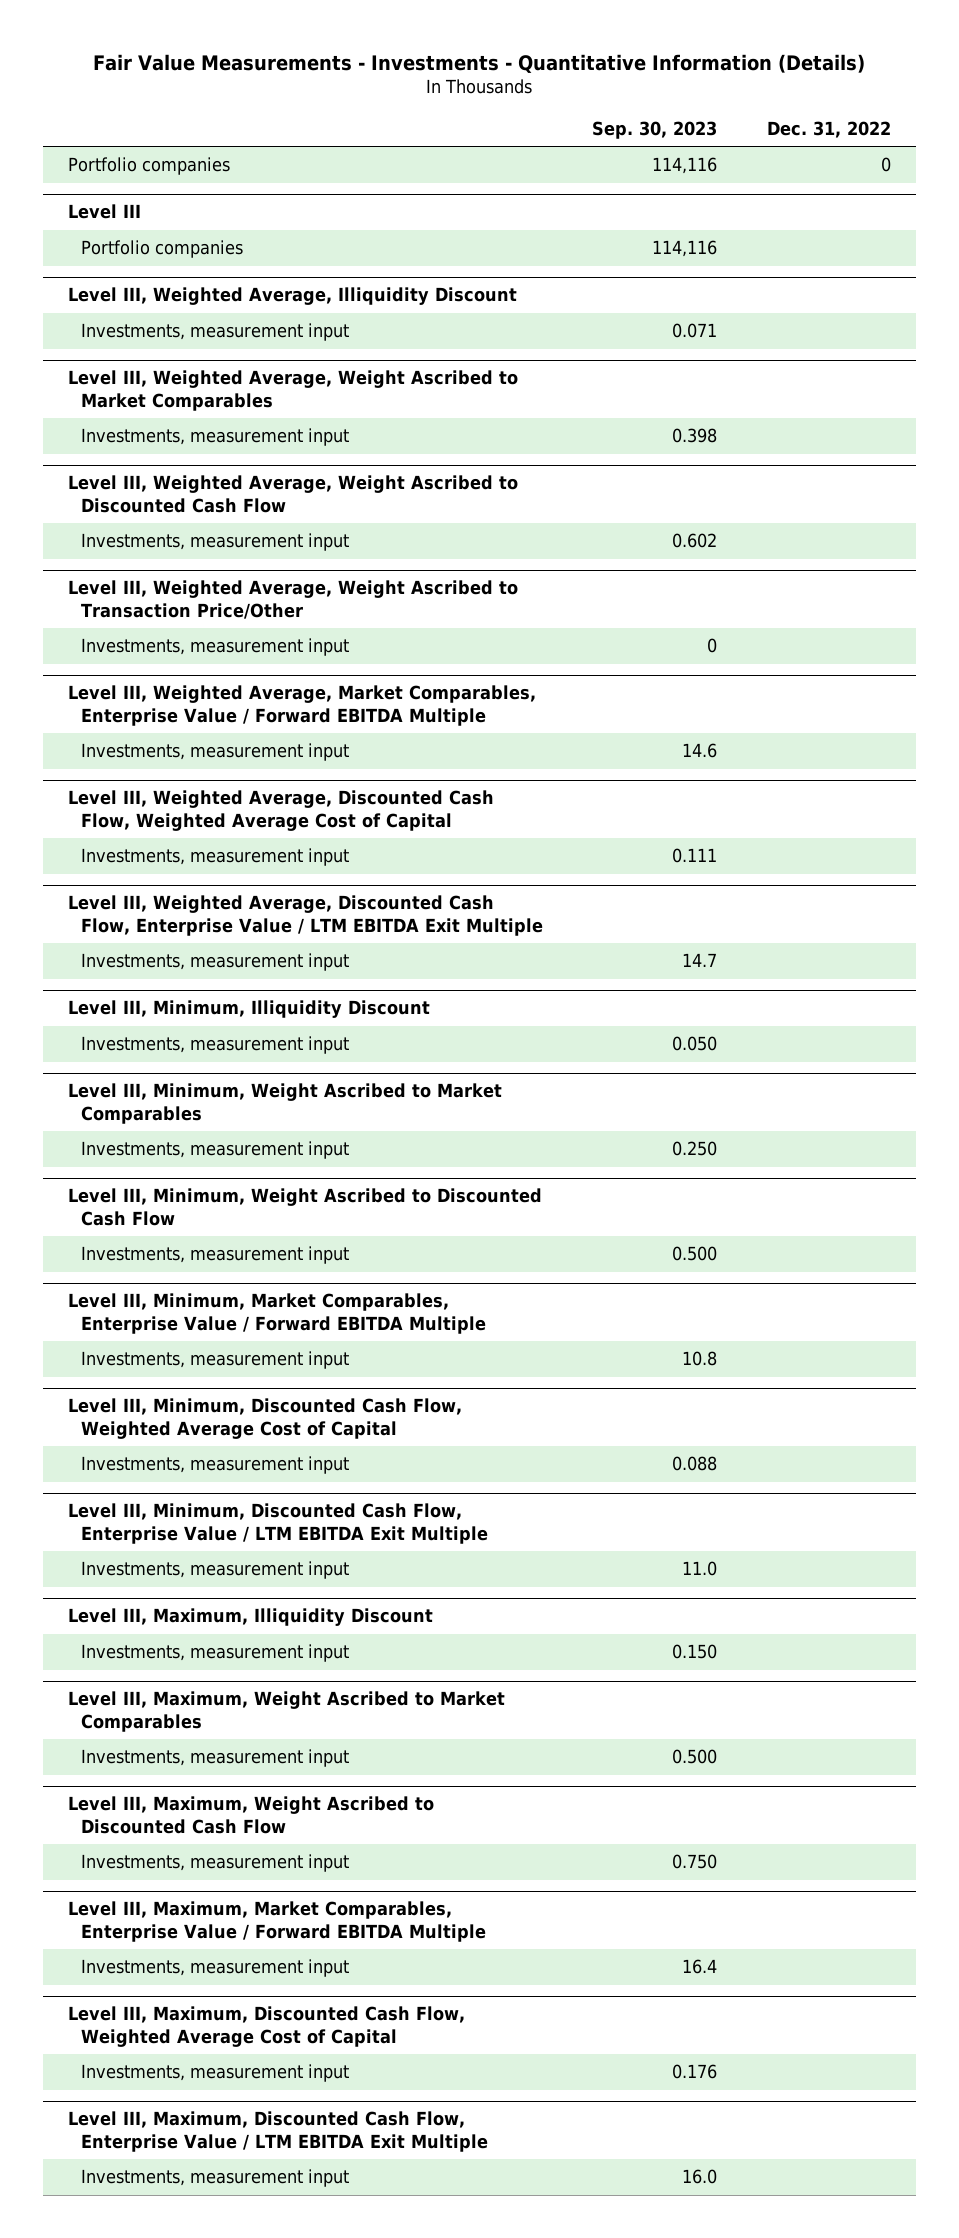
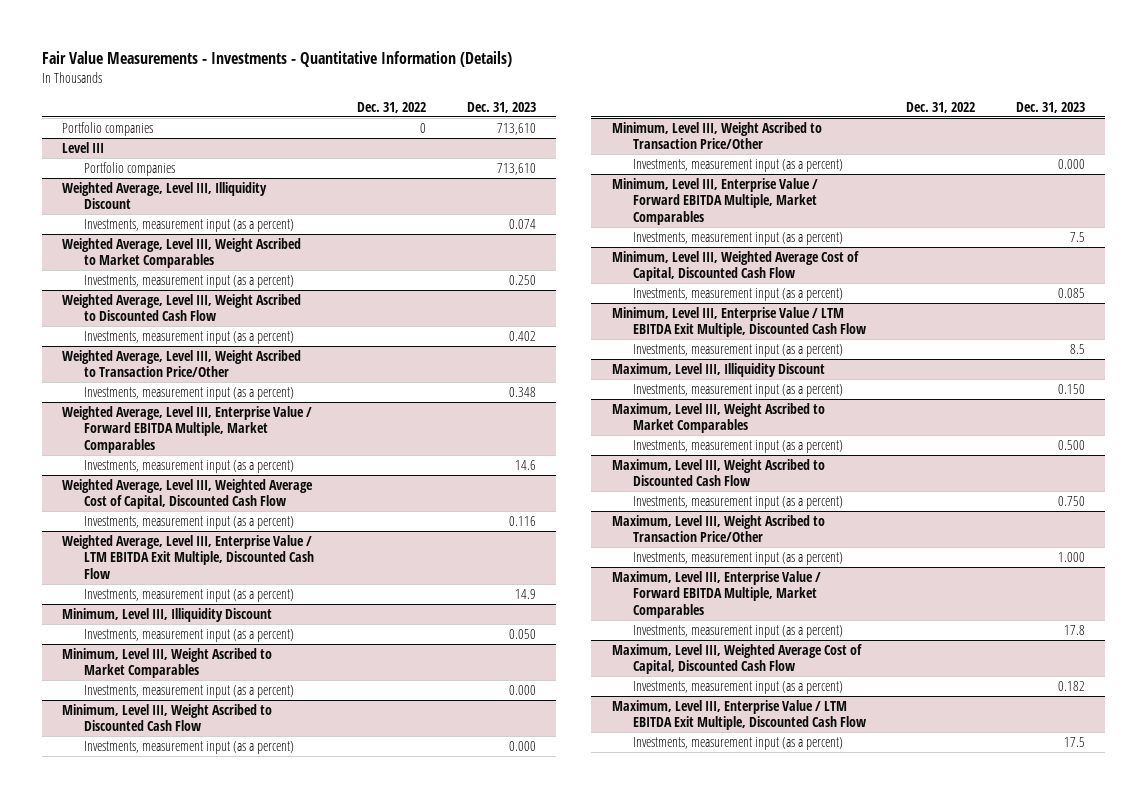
- | Sep. 30, 2023 | Dec. 31, 2022
+ | Dec. 31, 2022 | Dec. 31, 2023
- Level III, Weighted Average, Illiquidity Discount
- Investments, measurement input | 0.071 |
- Level III, Weighted Average, Weight Ascribed to Market Comparables
- Investments, measurement input | 0.398 |
- Level III, Weighted Average, Weight Ascribed to Discounted Cash Flow
- Investments, measurement input | 0.602 |
- Level III, Weighted Average, Weight Ascribed to Transaction Price/Other
- Investments, measurement input | 0 |
- Level III, Weighted Average, Market Comparables, Enterprise Value / Forward EBITDA Multiple
- Investments, measurement input | 14.6 |
- Level III, Weighted Average, Discounted Cash Flow, Weighted Average Cost of Capital
- Investments, measurement input | 0.111 |
- Level III, Weighted Average, Discounted Cash Flow, Enterprise Value / LTM EBITDA Exit Multiple
- Investments, measurement input | 14.7 |
- Level III, Minimum, Illiquidity Discount
- Investments, measurement input | 0.050 |
- Level III, Minimum, Weight Ascribed to Market Comparables
- Investments, measurement input | 0.250 |
- Level III, Minimum, Weight Ascribed to Discounted Cash Flow
- Investments, measurement input | 0.500 |
- Level III, Minimum, Market Comparables, Enterprise Value / Forward EBITDA Multiple
- Investments, measurement input | 10.8 |
- Level III, Minimum, Discounted Cash Flow, Weighted Average Cost of Capital
- Investments, measurement input | 0.088 |
- Level III, Minimum, Discounted Cash Flow, Enterprise Value / LTM EBITDA Exit Multiple
- Investments, measurement input | 11.0 |
- Level III, Maximum, Illiquidity Discount
- Investments, measurement input | 0.150 |
- Level III, Maximum, Weight Ascribed to Market Comparables
- Investments, measurement input | 0.500 |
- Level III, Maximum, Weight Ascribed to Discounted Cash Flow
- Investments, measurement input | 0.750 |
- Level III, Maximum, Market Comparables, Enterprise Value / Forward EBITDA Multiple
- Investments, measurement input | 16.4 |
- Level III, Maximum, Discounted Cash Flow, Weighted Average Cost of Capital
- Investments, measurement input | 0.176 |
- Level III, Maximum, Discounted Cash Flow, Enterprise Value / LTM EBITDA Exit Multiple
- Investments, measurement input | 16.0 |
+ Weighted Average, Level III, Illiquidity Discount
+ Investments, measurement input (as a percent) | | 0.074
+ Weighted Average, Level III, Weight Ascribed to Market Comparables
+ Investments, measurement input (as a percent) | | 0.250
+ Weighted Average, Level III, Weight Ascribed to Discounted Cash Flow
+ Investments, measurement input (as a percent) | | 0.402
+ Weighted Average, Level III, Weight Ascribed to Transaction Price/Other
+ Investments, measurement input (as a percent) | | 0.348
+ Weighted Average, Level III, Enterprise Value / Forward EBITDA Multiple, Market Comparables
+ Investments, measurement input (as a percent) | | 14.6
+ Weighted Average, Level III, Weighted Average Cost of Capital, Discounted Cash Flow
+ Investments, measurement input (as a percent) | | 0.116
+ Weighted Average, Level III, Enterprise Value / LTM EBITDA Exit Multiple, Discounted Cash Flow
+ Investments, measurement input (as a percent) | | 14.9
+ Minimum, Level III, Illiquidity Discount
+ Investments, measurement input (as a percent) | | 0.050
+ Minimum, Level III, Weight Ascribed to Market Comparables
+ Investments, measurement input (as a percent) | | 0.000
+ Minimum, Level III, Weight Ascribed to Discounted Cash Flow
+ Investments, measurement input (as a percent) | | 0.000
+ Minimum, Level III, Weight Ascribed to Transaction Price/Other
+ Investments, measurement input (as a percent) | | 0.000
+ Minimum, Level III, Enterprise Value / Forward EBITDA Multiple, Market Comparables
+ Investments, measurement input (as a percent) | | 7.5
+ Minimum, Level III, Weighted Average Cost of Capital, Discounted Cash Flow
+ Investments, measurement input (as a percent) | | 0.085
+ Minimum, Level III, Enterprise Value / LTM EBITDA Exit Multiple, Discounted Cash Flow
+ Investments, measurement input (as a percent) | | 8.5
+ Maximum, Level III, Illiquidity Discount
+ Investments, measurement input (as a percent) | | 0.150
+ Maximum, Level III, Weight Ascribed to Market Comparables
+ Investments, measurement input (as a percent) | | 0.500
+ Maximum, Level III, Weight Ascribed to Discounted Cash Flow
+ Investments, measurement input (as a percent) | | 0.750
+ Maximum, Level III, Weight Ascribed to Transaction Price/Other
+ Investments, measurement input (as a percent) | | 1.000
+ Maximum, Level III, Enterprise Value / Forward EBITDA Multiple, Market Comparables
+ Investments, measurement input (as a percent) | | 17.8
+ Maximum, Level III, Weighted Average Cost of Capital, Discounted Cash Flow
+ Investments, measurement input (as a percent) | | 0.182
+ Maximum, Level III, Enterprise Value / LTM EBITDA Exit Multiple, Discounted Cash Flow
+ Investments, measurement input (as a percent) | | 17.5

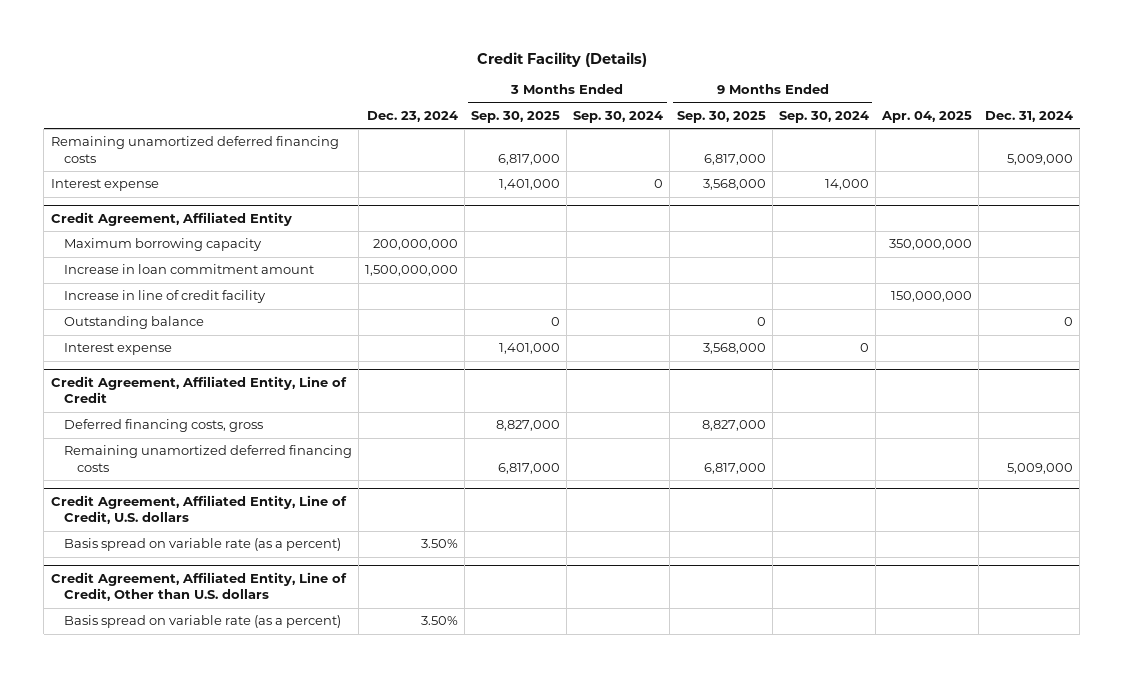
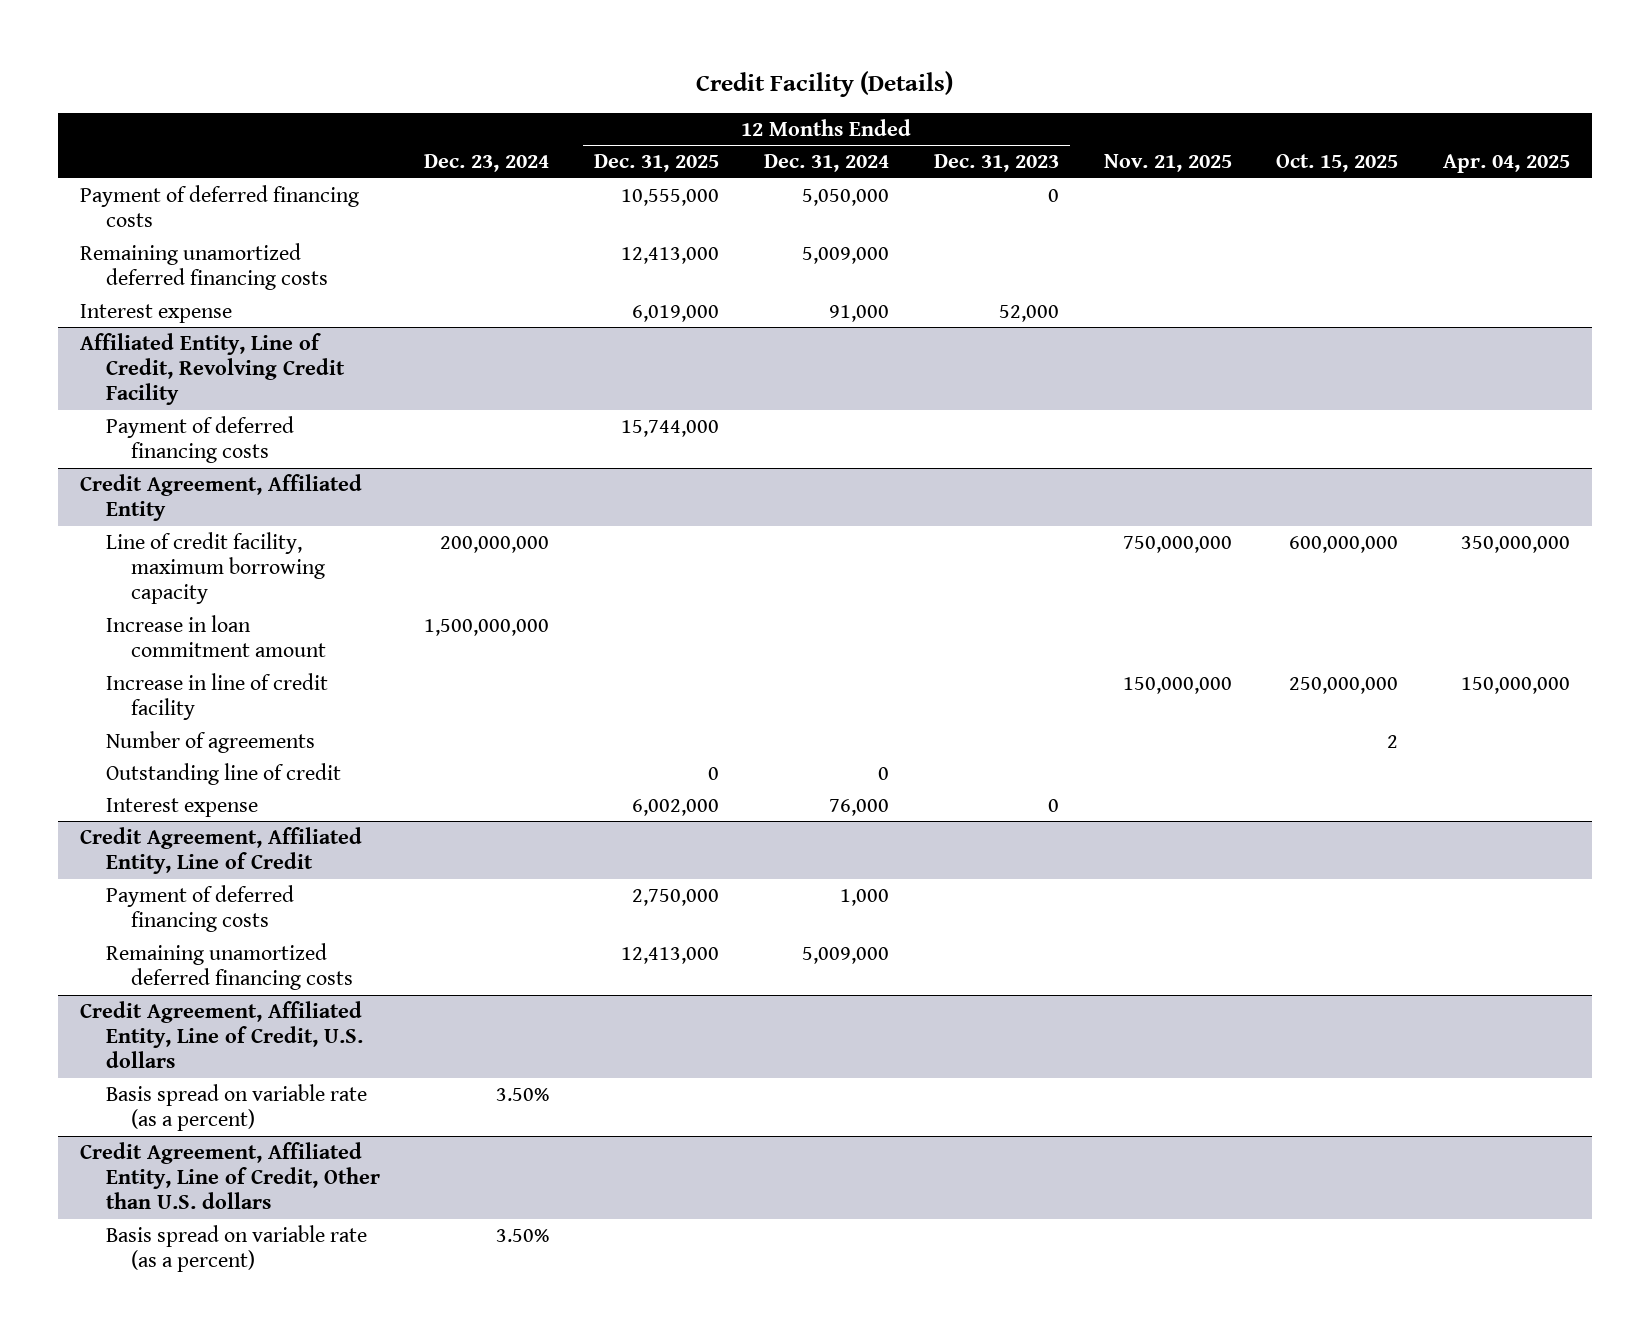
- | Dec. 23, 2024 | 3 Months Ended Sep. 30, 2025 | 3 Months Ended Sep. 30, 2024 | 9 Months Ended Sep. 30, 2025 | 9 Months Ended Sep. 30, 2024 | Apr. 04, 2025 | Dec. 31, 2024
+ | Dec. 23, 2024 | 12 Months Ended Dec. 31, 2025 | 12 Months Ended Dec. 31, 2024 | 12 Months Ended Dec. 31, 2023 | Nov. 21, 2025 | Oct. 15, 2025 | Apr. 04, 2025
+ Payment of deferred financing costs | | 10,555,000 | 5,050,000 | 0 | | |
+ Affiliated Entity, Line of Credit, Revolving Credit Facility
+ Payment of deferred financing costs | | 15,744,000 | | | | |
@ Credit Agreement, Affiliated Entity
- Maximum borrowing capacity | 200,000,000 | | | | | 350,000,000 |
+ Line of credit facility, maximum borrowing capacity | 200,000,000 | | | | 750,000,000 | 600,000,000 | 350,000,000
- Outstanding balance | | 0 | | 0 | | | 0
+ Number of agreements | | | | | | 2 |
+ Outstanding line of credit | | 0 | 0 | | | |
@ Credit Agreement, Affiliated Entity, Line of Credit
- Deferred financing costs, gross | | 8,827,000 | | 8,827,000 | | |
+ Payment of deferred financing costs | | 2,750,000 | 1,000 | | | |

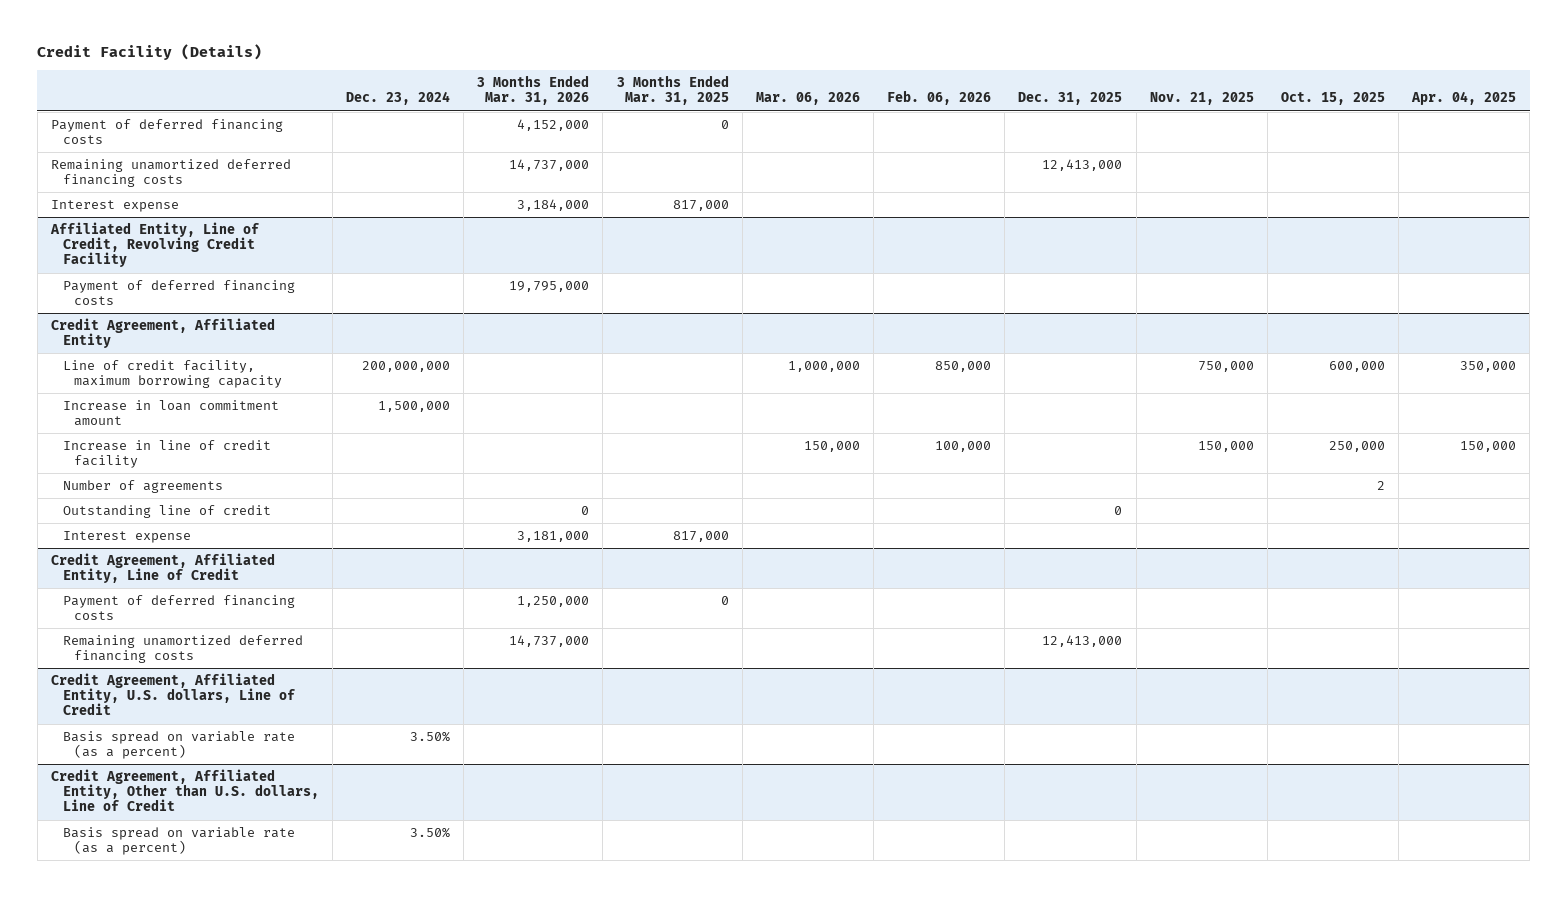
- | Dec. 23, 2024 | 12 Months Ended Dec. 31, 2025 | 12 Months Ended Dec. 31, 2024 | 12 Months Ended Dec. 31, 2023 | Nov. 21, 2025 | Oct. 15, 2025 | Apr. 04, 2025
+ | Dec. 23, 2024 | 3 Months Ended Mar. 31, 2026 | 3 Months Ended Mar. 31, 2025 | Mar. 06, 2026 | Feb. 06, 2026 | Dec. 31, 2025 | Nov. 21, 2025 | Oct. 15, 2025 | Apr. 04, 2025
@ Credit Agreement, Affiliated Entity
- Line of credit facility, maximum borrowing capacity | 200,000,000 | | | | 750,000,000 | 600,000,000 | 350,000,000
- Increase in loan commitment amount | 1,500,000,000 | | | | | |
- Increase in line of credit facility | | | | | 150,000,000 | 250,000,000 | 150,000,000
+ Line of credit facility, maximum borrowing capacity | 200,000,000 | | | 1,000,000 | 850,000 | | 750,000 | 600,000 | 350,000
+ Increase in loan commitment amount | 1,500,000 | | | | | | | |
+ Increase in line of credit facility | | | | 150,000 | 100,000 | | 150,000 | 250,000 | 150,000
- Credit Agreement, Affiliated Entity, Line of Credit, U.S. dollars
+ Credit Agreement, Affiliated Entity, U.S. dollars, Line of Credit
- Credit Agreement, Affiliated Entity, Line of Credit, Other than U.S. dollars
+ Credit Agreement, Affiliated Entity, Other than U.S. dollars, Line of Credit

